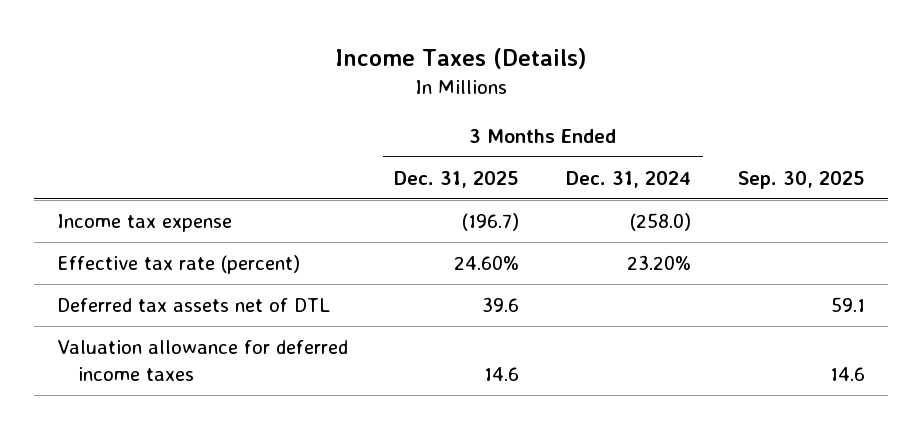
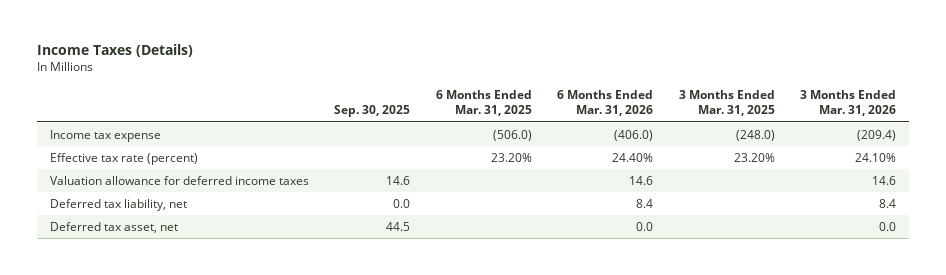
- | 3 Months Ended Dec. 31, 2025 | 3 Months Ended Dec. 31, 2024 | Sep. 30, 2025
+ | Sep. 30, 2025 | 6 Months Ended Mar. 31, 2025 | 6 Months Ended Mar. 31, 2026 | 3 Months Ended Mar. 31, 2025 | 3 Months Ended Mar. 31, 2026
- Deferred tax assets net of DTL | 39.6 | | 59.1
+ Deferred tax liability, net | 0.0 | | 8.4 | | 8.4
+ Deferred tax asset, net | 44.5 | | 0.0 | | 0.0

